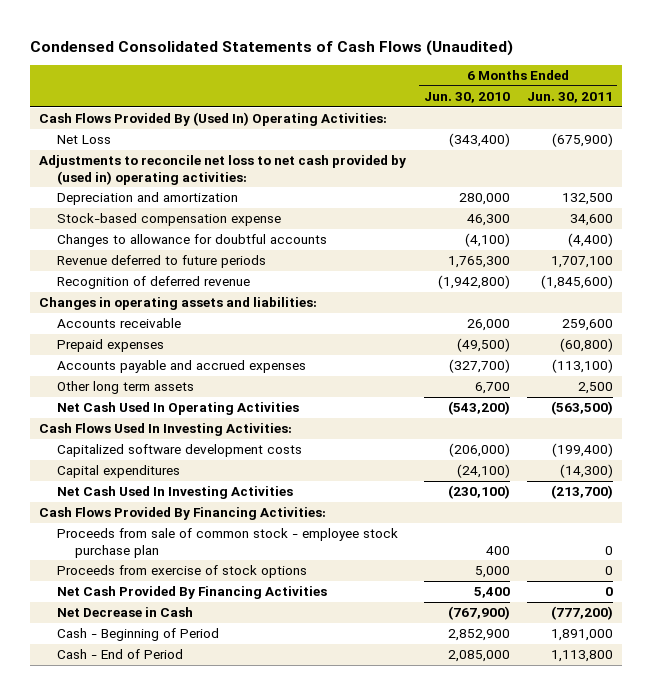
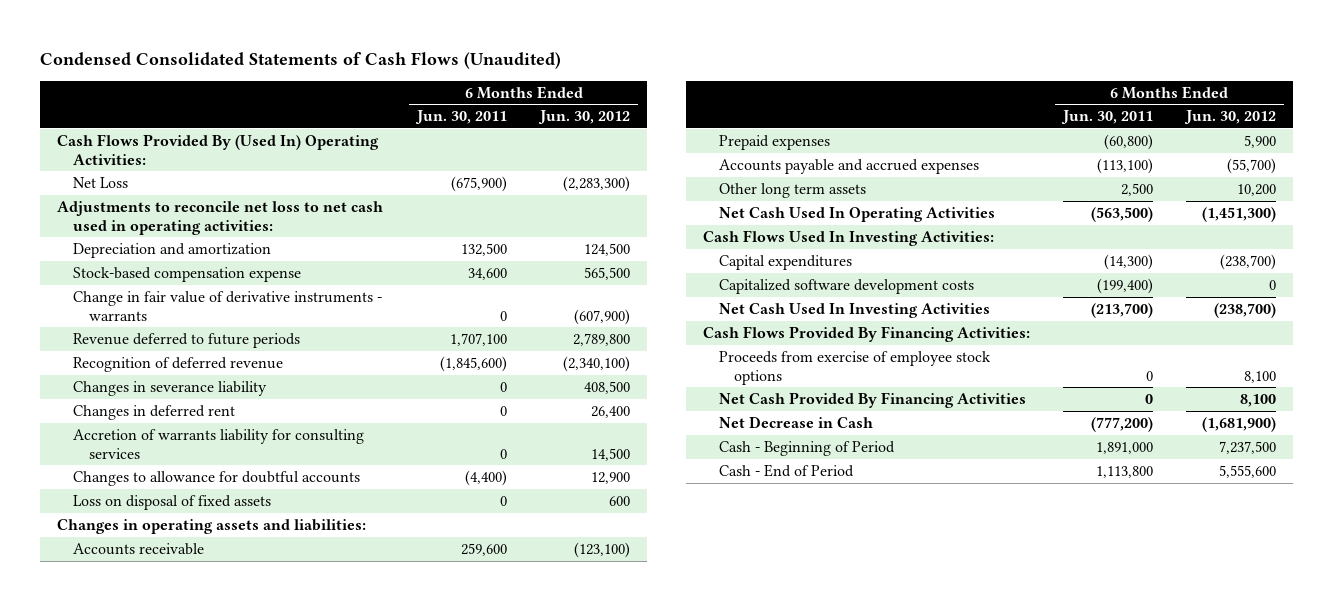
- | 6 Months Ended Jun. 30, 2010 | 6 Months Ended Jun. 30, 2011
+ | 6 Months Ended Jun. 30, 2011 | 6 Months Ended Jun. 30, 2012
- Adjustments to reconcile net loss to net cash provided by (used in) operating activities:
+ Adjustments to reconcile net loss to net cash used in operating activities:
+ Change in fair value of derivative instruments - warrants | 0 | (607,900)
+ Changes in severance liability | 0 | 408,500
+ Changes in deferred rent | 0 | 26,400
+ Accretion of warrants liability for consulting services | 0 | 14,500
moved down: Changes to allowance for doubtful accounts | (4,400) | 12,900
+ Loss on disposal of fixed assets | 0 | 600
moved down: Capitalized software development costs | (199,400) | 0
- Proceeds from sale of common stock - employee stock purchase plan | 400 | 0
- Proceeds from exercise of stock options | 5,000 | 0
+ Proceeds from exercise of employee stock options | 0 | 8,100

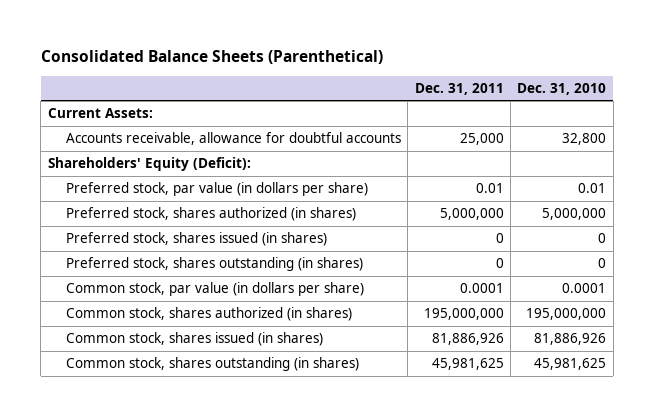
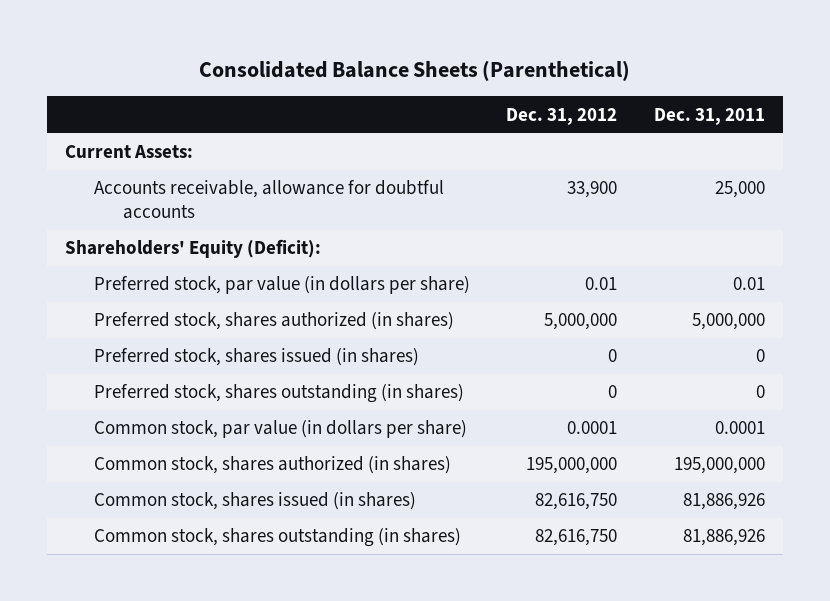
- | Dec. 31, 2011 | Dec. 31, 2010
+ | Dec. 31, 2012 | Dec. 31, 2011
- Common stock, shares outstanding (in shares) | 45,981,625 | 45,981,625
+ Common stock, shares outstanding (in shares) | 82,616,750 | 81,886,926

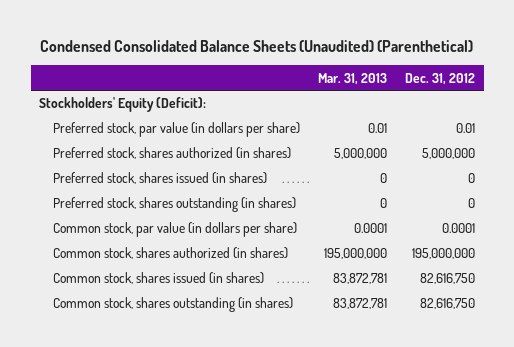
- Consolidated Balance Sheets (Parenthetical)
+ Condensed Consolidated Balance Sheets (Unaudited) (Parenthetical)
- | Dec. 31, 2012 | Dec. 31, 2011
+ | Mar. 31, 2013 | Dec. 31, 2012
- Current Assets:
- Accounts receivable, allowance for doubtful accounts | 33,900 | 25,000
- Shareholders' Equity (Deficit):
+ Stockholders' Equity (Deficit):

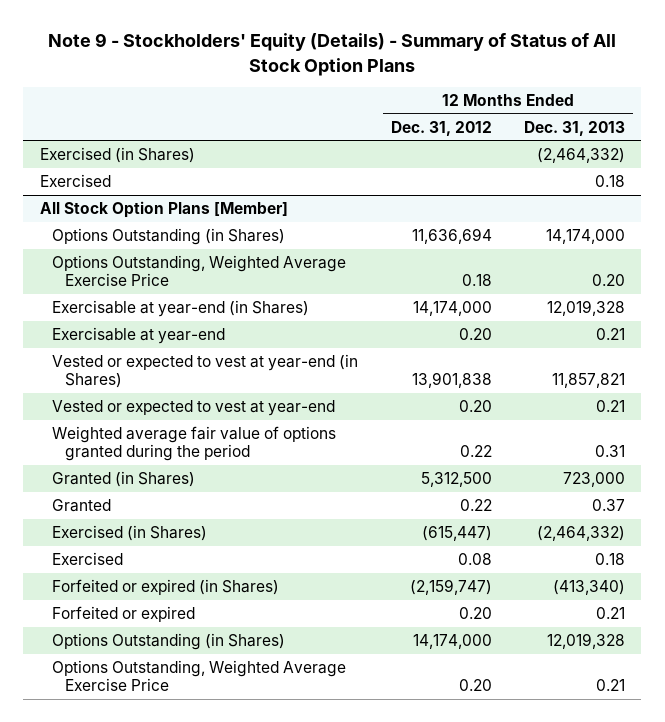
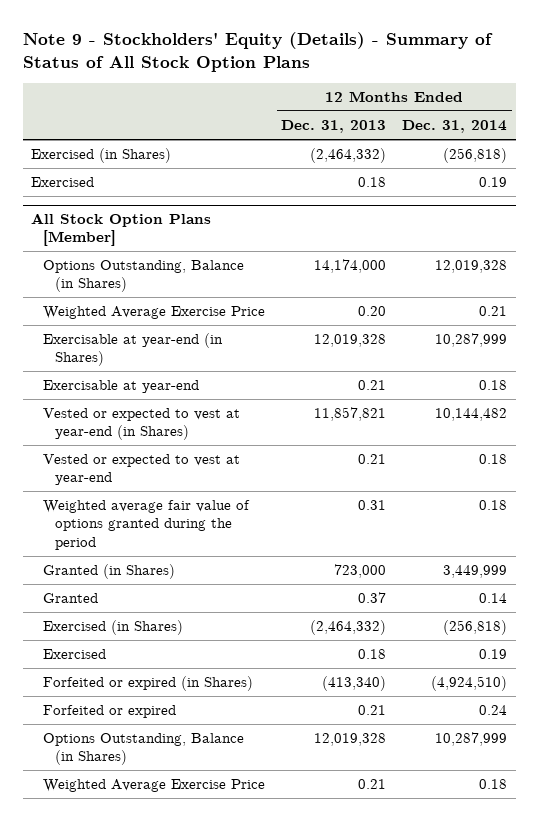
- | 12 Months Ended Dec. 31, 2012 | 12 Months Ended Dec. 31, 2013
+ | 12 Months Ended Dec. 31, 2013 | 12 Months Ended Dec. 31, 2014
@ All Stock Option Plans [Member]
- Options Outstanding (in Shares) | 11,636,694 | 14,174,000
- Options Outstanding, Weighted Average Exercise Price | 0.18 | 0.20
+ Options Outstanding, Balance (in Shares) | 14,174,000 | 12,019,328
+ Weighted Average Exercise Price | 0.20 | 0.21
- Options Outstanding (in Shares) | 14,174,000 | 12,019,328
- Options Outstanding, Weighted Average Exercise Price | 0.20 | 0.21
+ Options Outstanding, Balance (in Shares) | 12,019,328 | 10,287,999
+ Weighted Average Exercise Price | 0.21 | 0.18

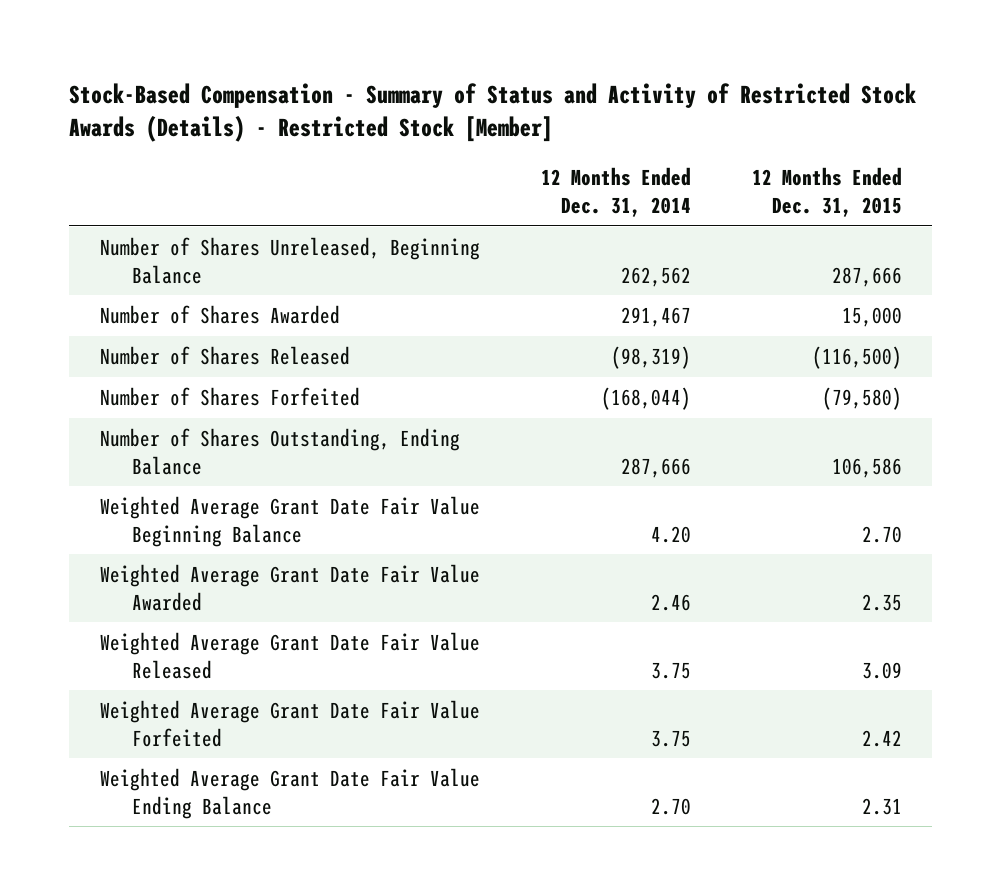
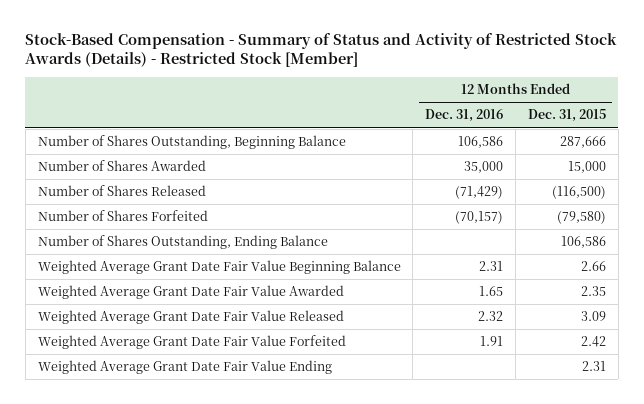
- | 12 Months Ended Dec. 31, 2014 | 12 Months Ended Dec. 31, 2015
+ | 12 Months Ended Dec. 31, 2016 | 12 Months Ended Dec. 31, 2015
- Number of Shares Unreleased, Beginning Balance | 262,562 | 287,666
+ Number of Shares Outstanding, Beginning Balance | 106,586 | 287,666
- Weighted Average Grant Date Fair Value Beginning Balance | 4.20 | 2.70
+ Weighted Average Grant Date Fair Value Beginning Balance | 2.31 | 2.66
- Weighted Average Grant Date Fair Value Ending Balance | 2.70 | 2.31
+ Weighted Average Grant Date Fair Value Ending | | 2.31

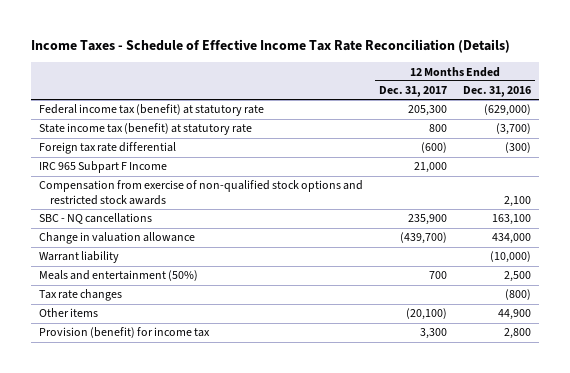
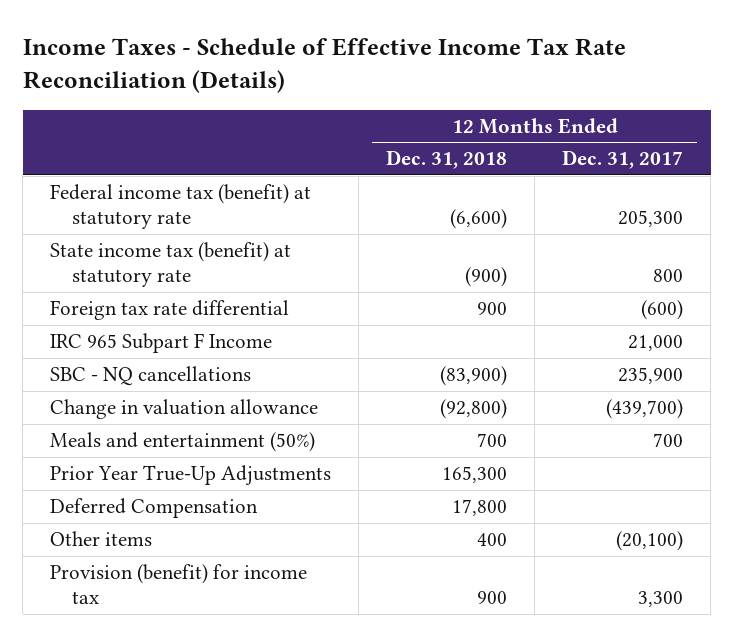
- | 12 Months Ended Dec. 31, 2017 | 12 Months Ended Dec. 31, 2016
+ | 12 Months Ended Dec. 31, 2018 | 12 Months Ended Dec. 31, 2017
- Compensation from exercise of non-qualified stock options and restricted stock awards | | 2,100
- Warrant liability | | (10,000)
- Tax rate changes | | (800)
+ Prior Year True-Up Adjustments | 165,300 |
+ Deferred Compensation | 17,800 |

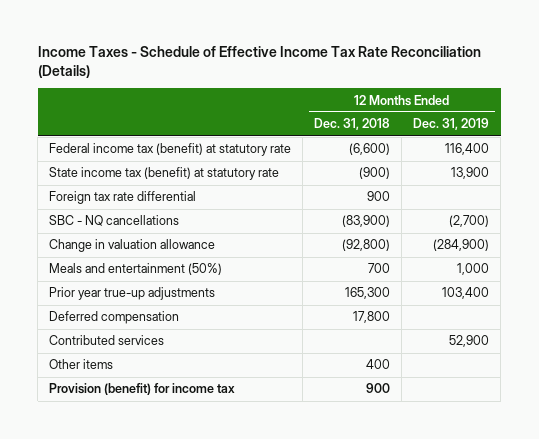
- | 12 Months Ended Dec. 31, 2018 | 12 Months Ended Dec. 31, 2017
+ | 12 Months Ended Dec. 31, 2018 | 12 Months Ended Dec. 31, 2019
- IRC 965 Subpart F Income | | 21,000
- Prior Year True-Up Adjustments | 165,300 |
- Deferred Compensation | 17,800 |
+ Prior year true-up adjustments | 165,300 | 103,400
+ Deferred compensation | 17,800 |
+ Contributed services | | 52,900

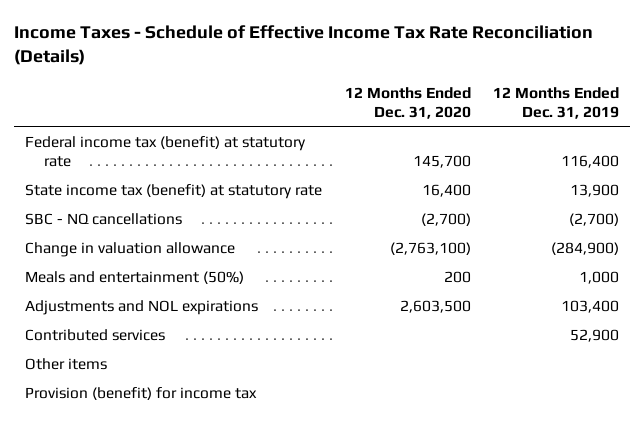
- | 12 Months Ended Dec. 31, 2018 | 12 Months Ended Dec. 31, 2019
+ | 12 Months Ended Dec. 31, 2020 | 12 Months Ended Dec. 31, 2019
- Foreign tax rate differential | 900 |
- Prior year true-up adjustments | 165,300 | 103,400
- Deferred compensation | 17,800 |
+ Adjustments and NOL expirations | 2,603,500 | 103,400

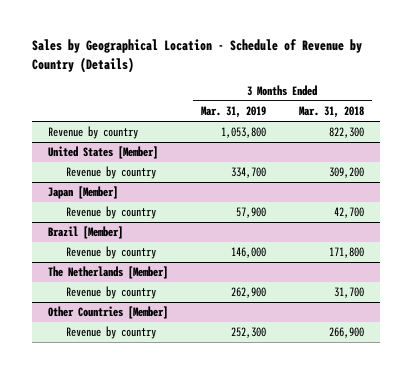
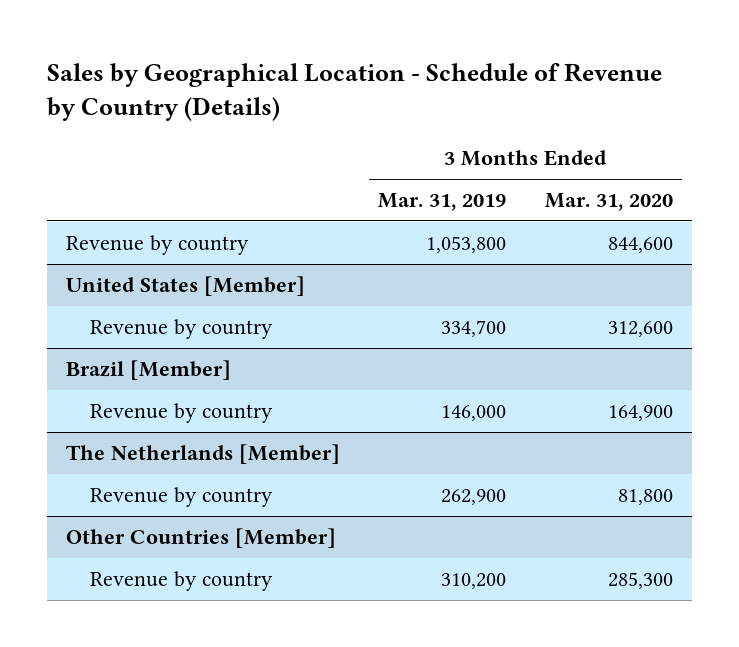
- | 3 Months Ended Mar. 31, 2019 | 3 Months Ended Mar. 31, 2018
+ | 3 Months Ended Mar. 31, 2019 | 3 Months Ended Mar. 31, 2020
- Japan [Member]
- Revenue by country | 57,900 | 42,700
@ Other Countries [Member]
- Revenue by country | 252,300 | 266,900
+ Revenue by country | 310,200 | 285,300

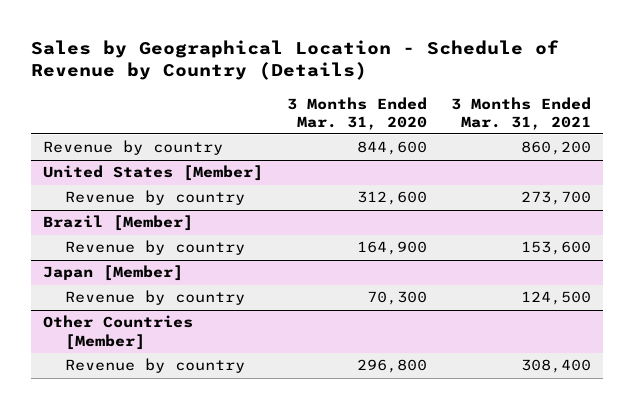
- | 3 Months Ended Mar. 31, 2019 | 3 Months Ended Mar. 31, 2020
+ | 3 Months Ended Mar. 31, 2020 | 3 Months Ended Mar. 31, 2021
- The Netherlands [Member]
- Revenue by country | 262,900 | 81,800
+ Japan [Member]
+ Revenue by country | 70,300 | 124,500
@ Other Countries [Member]
- Revenue by country | 310,200 | 285,300
+ Revenue by country | 296,800 | 308,400

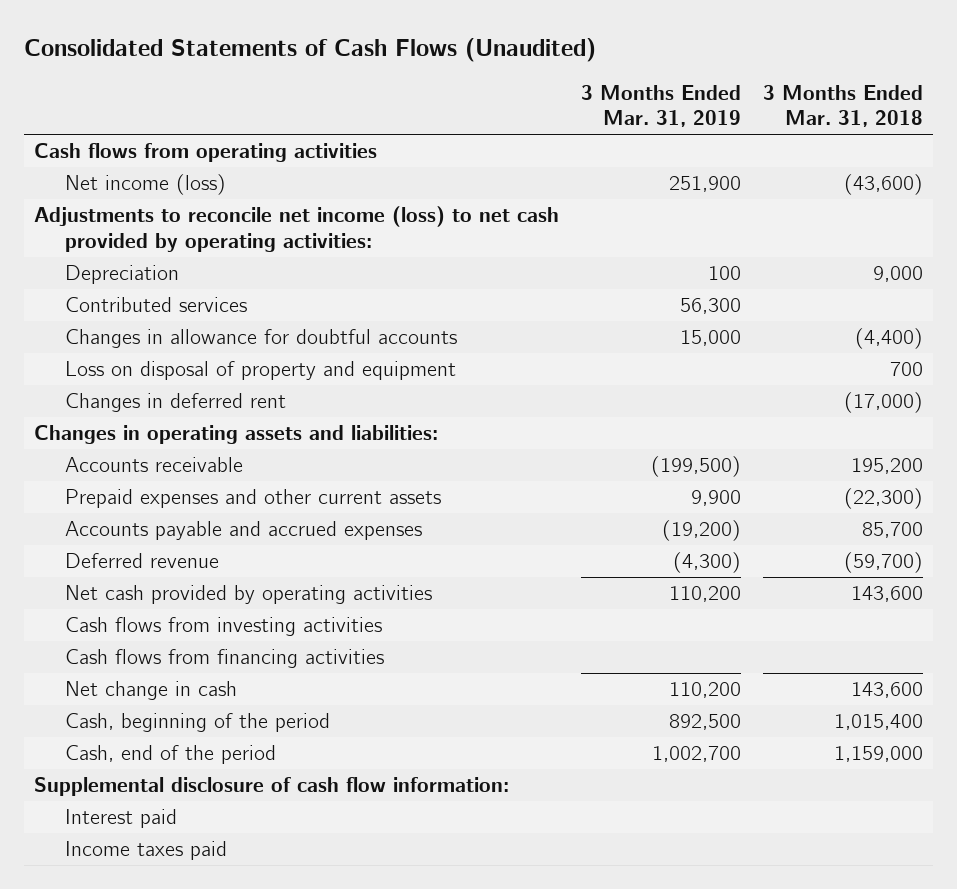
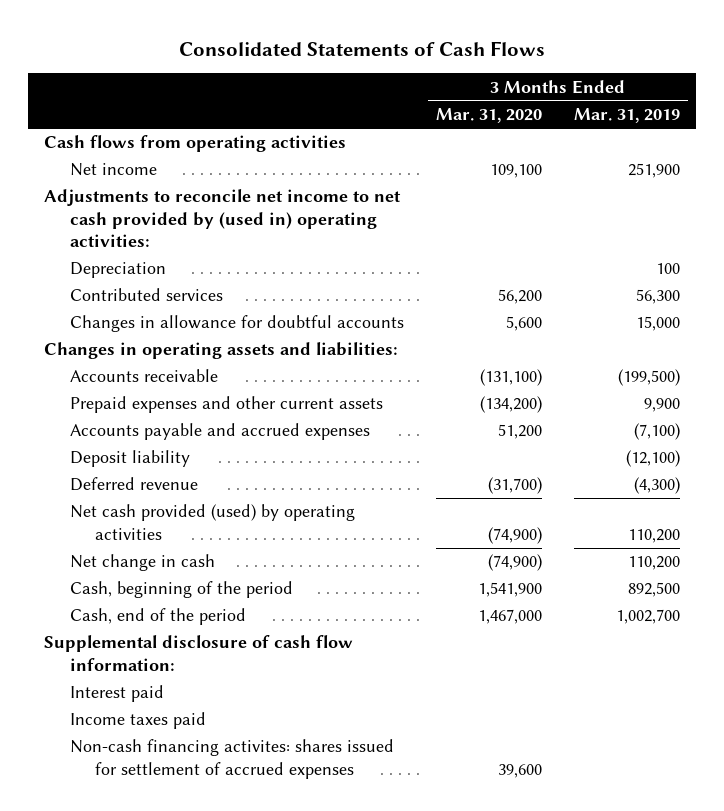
- Consolidated Statements of Cash Flows (Unaudited)
+ Consolidated Statements of Cash Flows
- | 3 Months Ended Mar. 31, 2019 | 3 Months Ended Mar. 31, 2018
+ | 3 Months Ended Mar. 31, 2020 | 3 Months Ended Mar. 31, 2019
- Net income (loss) | 251,900 | (43,600)
- Adjustments to reconcile net income (loss) to net cash provided by operating activities:
+ Net income | 109,100 | 251,900
+ Adjustments to reconcile net income to net cash provided by (used in) operating activities:
- Loss on disposal of property and equipment | | 700
- Changes in deferred rent | | (17,000)
- Accounts payable and accrued expenses | (19,200) | 85,700
+ Accounts payable and accrued expenses | 51,200 | (7,100)
+ Deposit liability | | (12,100)
- Net cash provided by operating activities | 110,200 | 143,600
- Cash flows from investing activities
- Cash flows from financing activities
+ Net cash provided (used) by operating activities | (74,900) | 110,200
+ Non-cash financing activites: shares issued for settlement of accrued expenses | 39,600 |

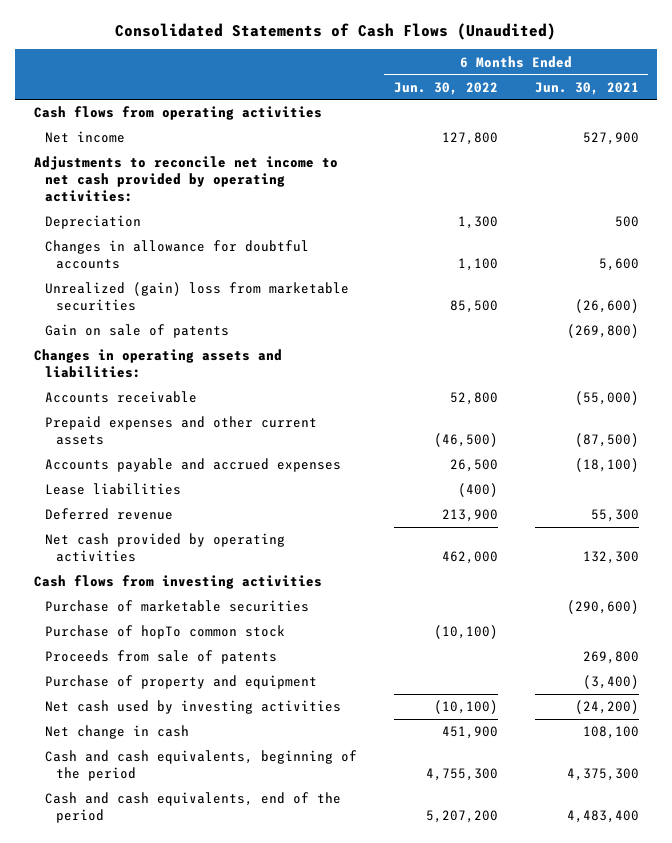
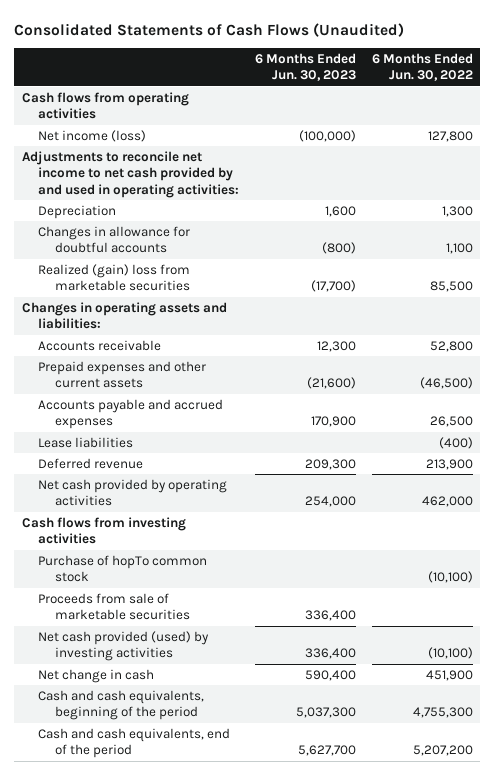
- | 6 Months Ended Jun. 30, 2022 | 6 Months Ended Jun. 30, 2021
+ | 6 Months Ended Jun. 30, 2023 | 6 Months Ended Jun. 30, 2022
- Net income | 127,800 | 527,900
- Adjustments to reconcile net income to net cash provided by operating activities:
+ Net income (loss) | (100,000) | 127,800
+ Adjustments to reconcile net income to net cash provided by and used in operating activities:
- Unrealized (gain) loss from marketable securities | 85,500 | (26,600)
- Gain on sale of patents | | (269,800)
+ Realized (gain) loss from marketable securities | (17,700) | 85,500
- Purchase of marketable securities | | (290,600)
- Proceeds from sale of patents | | 269,800
- Purchase of property and equipment | | (3,400)
- Net cash used by investing activities | (10,100) | (24,200)
+ Proceeds from sale of marketable securities | 336,400 |
+ Net cash provided (used) by investing activities | 336,400 | (10,100)

